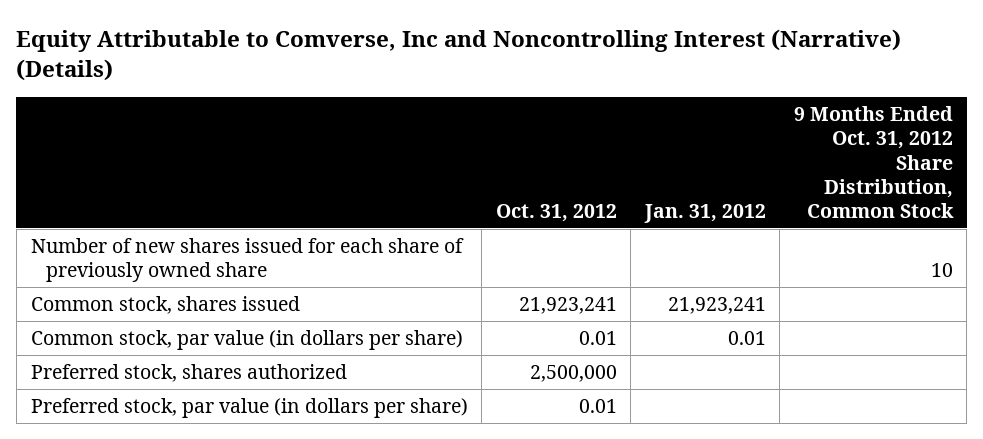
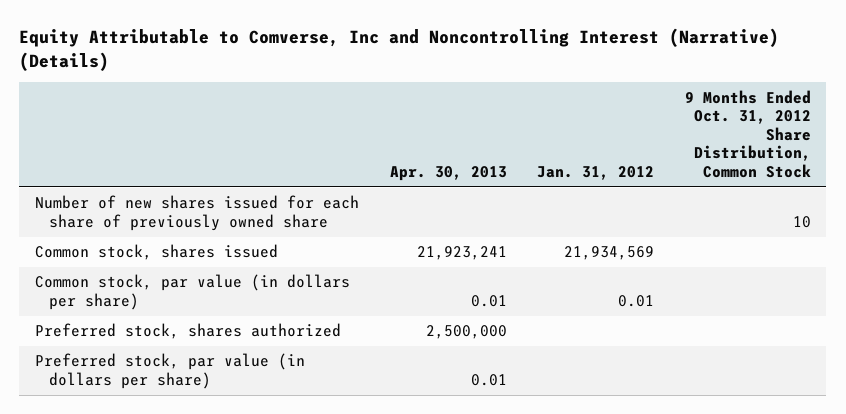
- | Oct. 31, 2012 | Jan. 31, 2012 | 9 Months Ended Oct. 31, 2012 Share Distribution, Common Stock
+ | Apr. 30, 2013 | Jan. 31, 2012 | 9 Months Ended Oct. 31, 2012 Share Distribution, Common Stock
- Common stock, shares issued | 21,923,241 | 21,923,241 |
+ Common stock, shares issued | 21,923,241 | 21,934,569 |

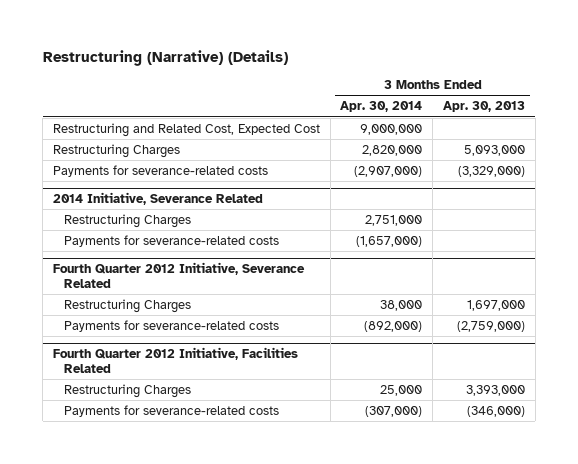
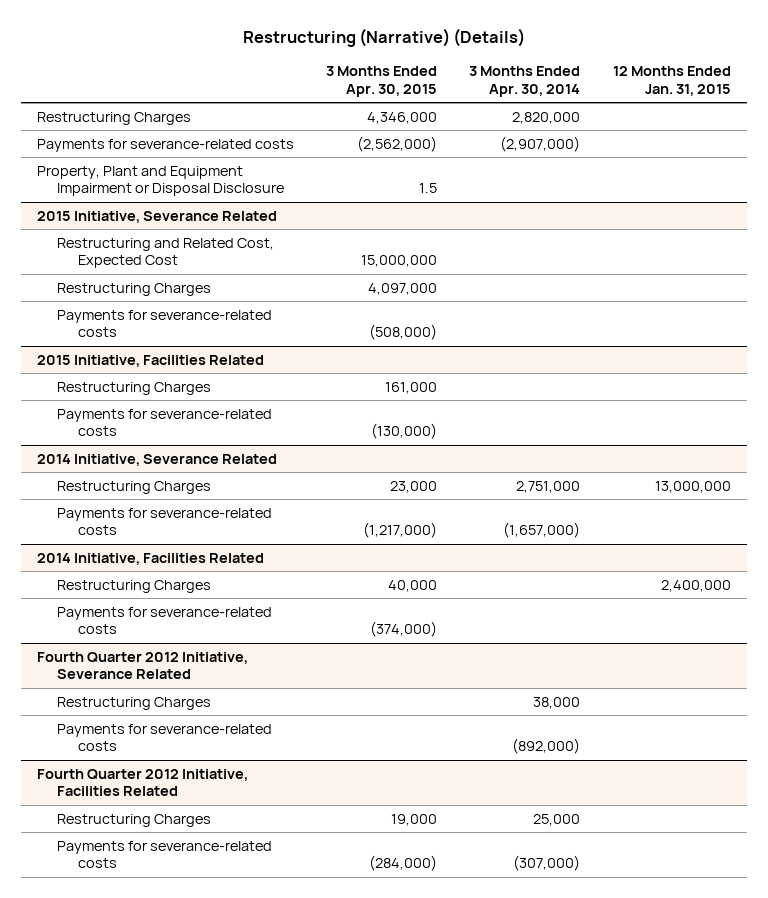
- | 3 Months Ended Apr. 30, 2014 | 3 Months Ended Apr. 30, 2013
+ | 3 Months Ended Apr. 30, 2015 | 3 Months Ended Apr. 30, 2014 | 12 Months Ended Jan. 31, 2015
- Restructuring and Related Cost, Expected Cost | 9,000,000 |
+ Property, Plant and Equipment Impairment or Disposal Disclosure | 1.5 | |
+ 2015 Initiative, Severance Related
+ Restructuring and Related Cost, Expected Cost | 15,000,000 | |
+ Restructuring Charges | 4,097,000 | |
+ Payments for severance-related costs | (508,000) | |
+ 2015 Initiative, Facilities Related
+ Restructuring Charges | 161,000 | |
+ Payments for severance-related costs | (130,000) | |
+ 2014 Initiative, Facilities Related
+ Restructuring Charges | 40,000 | | 2,400,000
+ Payments for severance-related costs | (374,000) | |

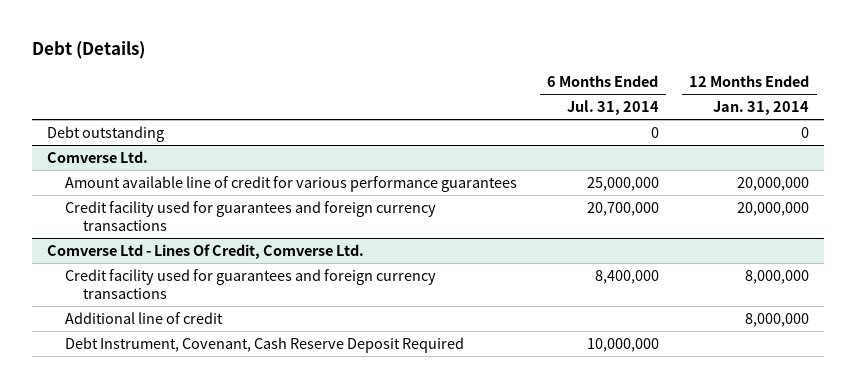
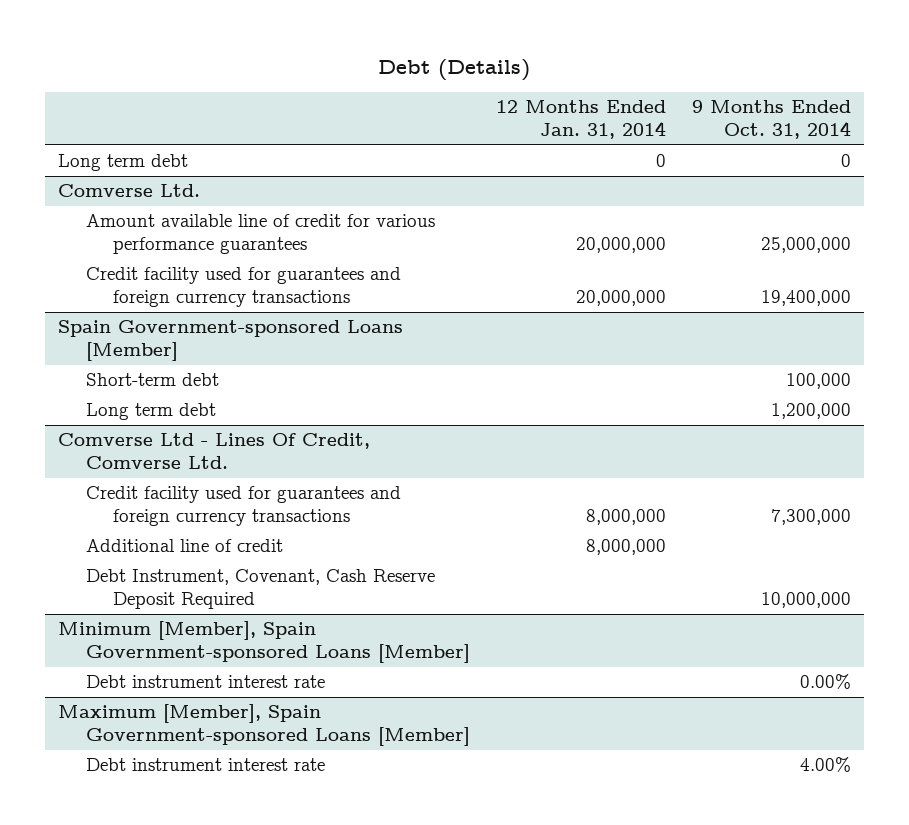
- | 6 Months Ended Jul. 31, 2014 | 12 Months Ended Jan. 31, 2014
+ | 12 Months Ended Jan. 31, 2014 | 9 Months Ended Oct. 31, 2014
- Debt outstanding | 0 | 0
+ Long term debt | 0 | 0
+ Spain Government-sponsored Loans [Member]
+ Short-term debt | | 100,000
+ Long term debt | | 1,200,000
+ Minimum [Member], Spain Government-sponsored Loans [Member]
+ Debt instrument interest rate | | 0.00%
+ Maximum [Member], Spain Government-sponsored Loans [Member]
+ Debt instrument interest rate | | 4.00%

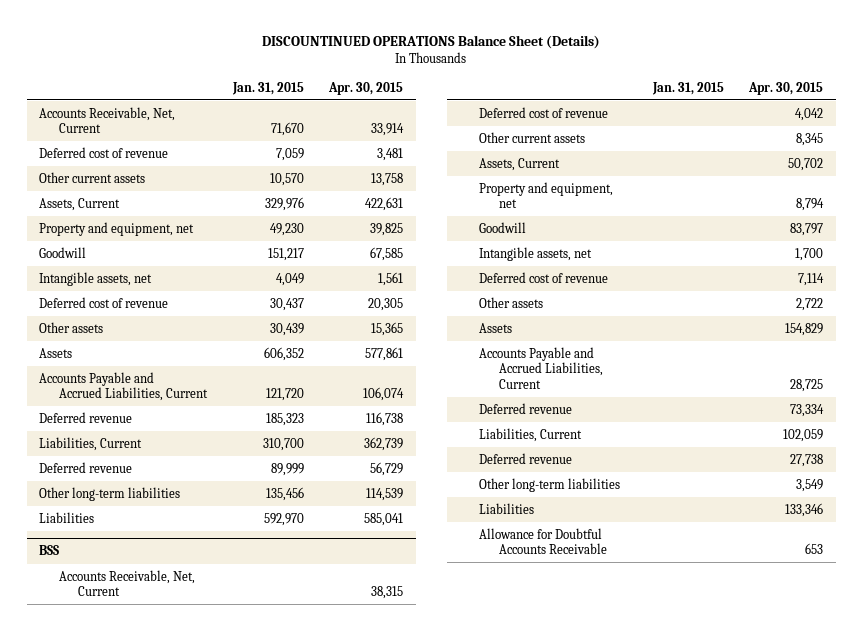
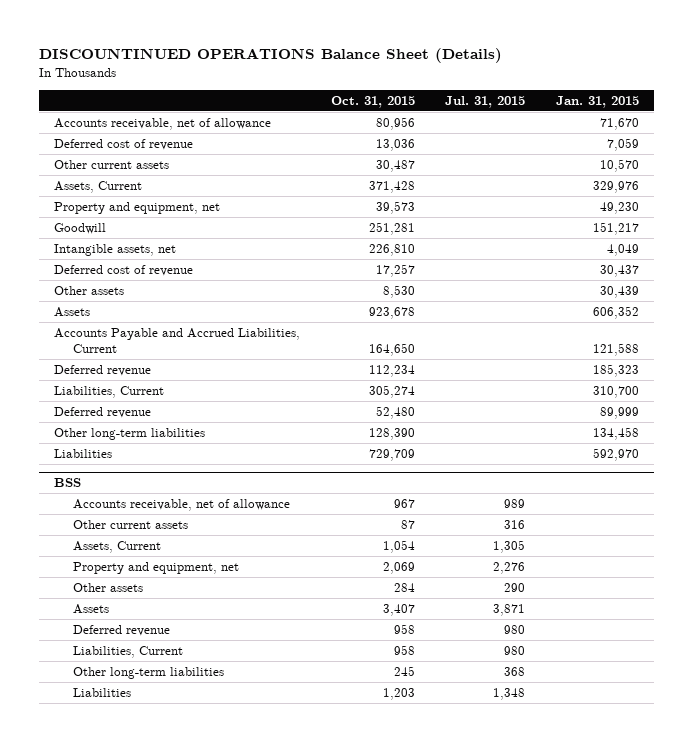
- | Jan. 31, 2015 | Apr. 30, 2015
+ | Oct. 31, 2015 | Jul. 31, 2015 | Jan. 31, 2015
- Accounts Receivable, Net, Current | 71,670 | 33,914
+ Accounts receivable, net of allowance | 80,956 | | 71,670
- Accounts Payable and Accrued Liabilities, Current | 121,720 | 106,074
+ Accounts Payable and Accrued Liabilities, Current | 164,650 | | 121,588
- Other long-term liabilities | 135,456 | 114,539
+ Other long-term liabilities | 128,390 | | 134,458
@ BSS
- Accounts Receivable, Net, Current | | 38,315
- Deferred cost of revenue | | 4,042
+ Accounts receivable, net of allowance | 967 | 989 |
- Goodwill | | 83,797
- Intangible assets, net | | 1,700
- Deferred cost of revenue | | 7,114
- Accounts Payable and Accrued Liabilities, Current | | 28,725
- Deferred revenue | | 27,738
- Allowance for Doubtful Accounts Receivable | | 653

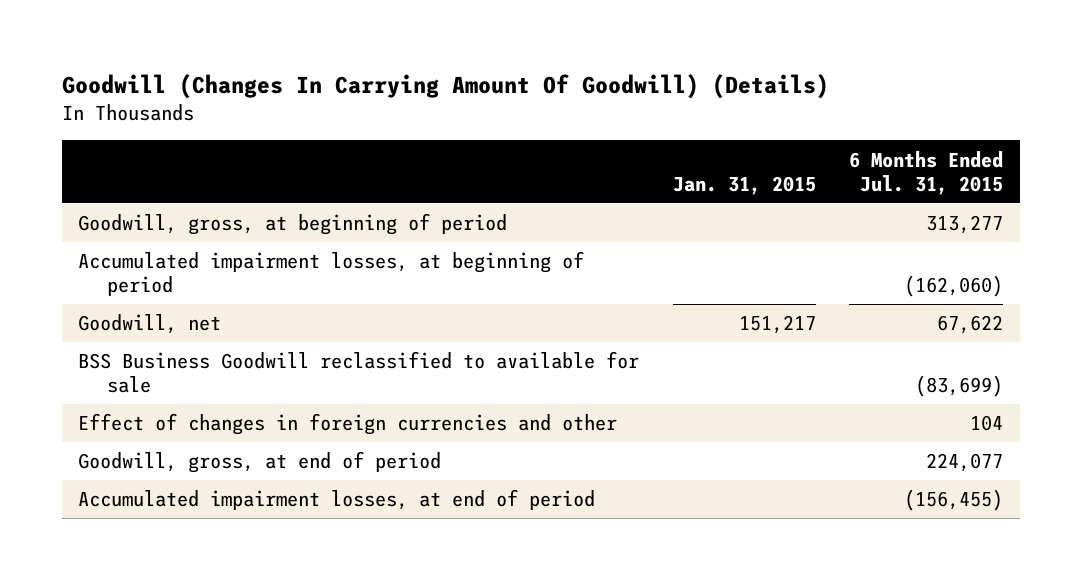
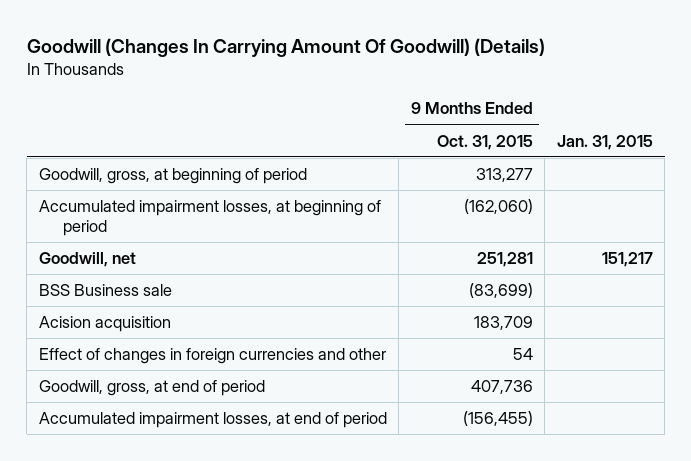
- | Jan. 31, 2015 | 6 Months Ended Jul. 31, 2015
+ | 9 Months Ended Oct. 31, 2015 | Jan. 31, 2015
- BSS Business Goodwill reclassified to available for sale | | (83,699)
+ BSS Business sale | (83,699) |
+ Acision acquisition | 183,709 |

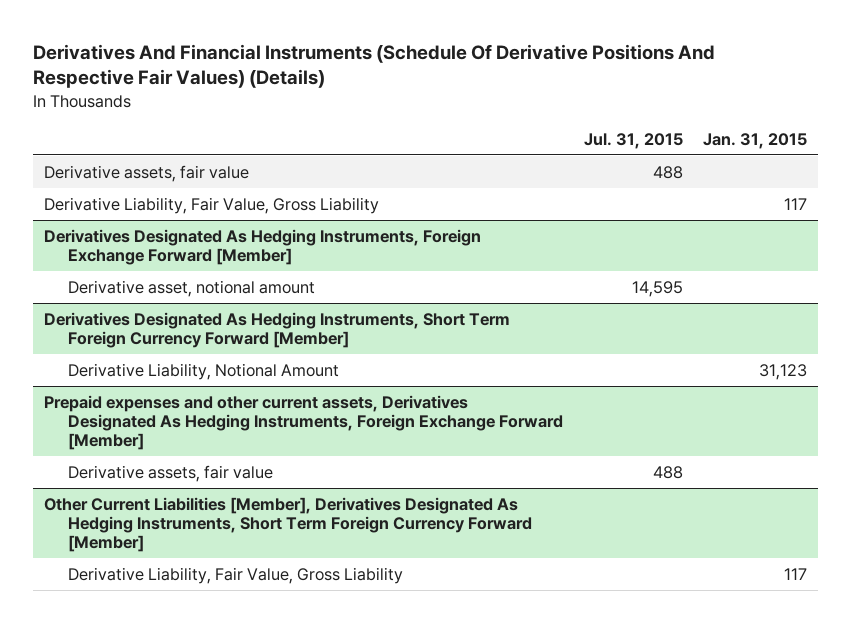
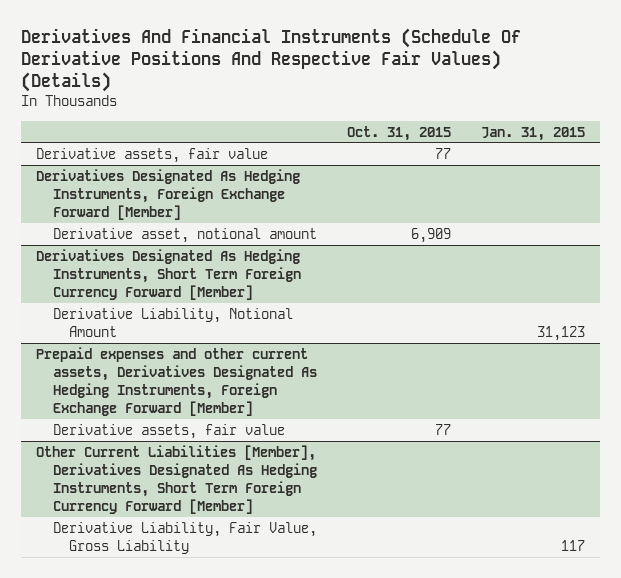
- | Jul. 31, 2015 | Jan. 31, 2015
+ | Oct. 31, 2015 | Jan. 31, 2015
- Derivative Liability, Fair Value, Gross Liability | | 117

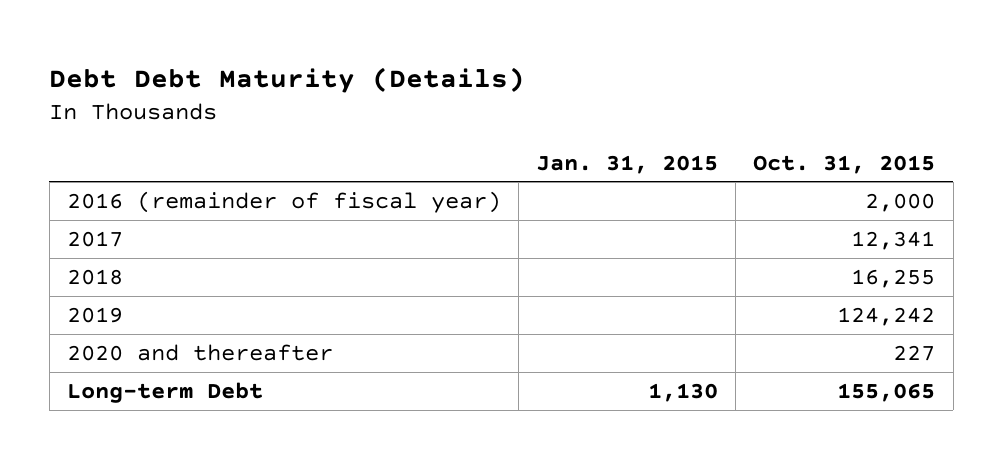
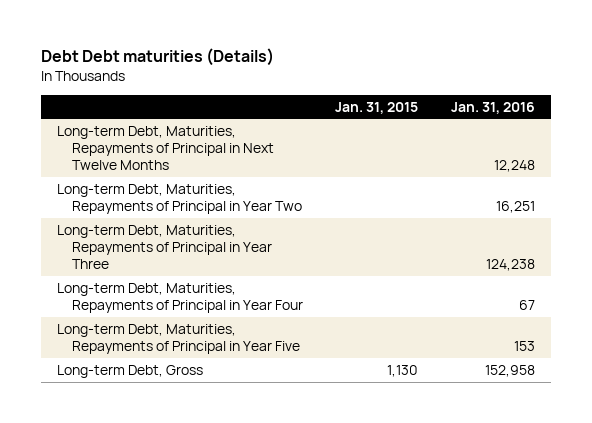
- Debt Debt Maturity (Details)
+ Debt Debt maturities (Details)
- | Jan. 31, 2015 | Oct. 31, 2015
+ | Jan. 31, 2015 | Jan. 31, 2016
- 2016 (remainder of fiscal year) | | 2,000
- 2017 | | 12,341
- 2018 | | 16,255
- 2019 | | 124,242
- 2020 and thereafter | | 227
- Long-term Debt | 1,130 | 155,065
+ Long-term Debt, Maturities, Repayments of Principal in Next Twelve Months | | 12,248
+ Long-term Debt, Maturities, Repayments of Principal in Year Two | | 16,251
+ Long-term Debt, Maturities, Repayments of Principal in Year Three | | 124,238
+ Long-term Debt, Maturities, Repayments of Principal in Year Four | | 67
+ Long-term Debt, Maturities, Repayments of Principal in Year Five | | 153
+ Long-term Debt, Gross | 1,130 | 152,958

